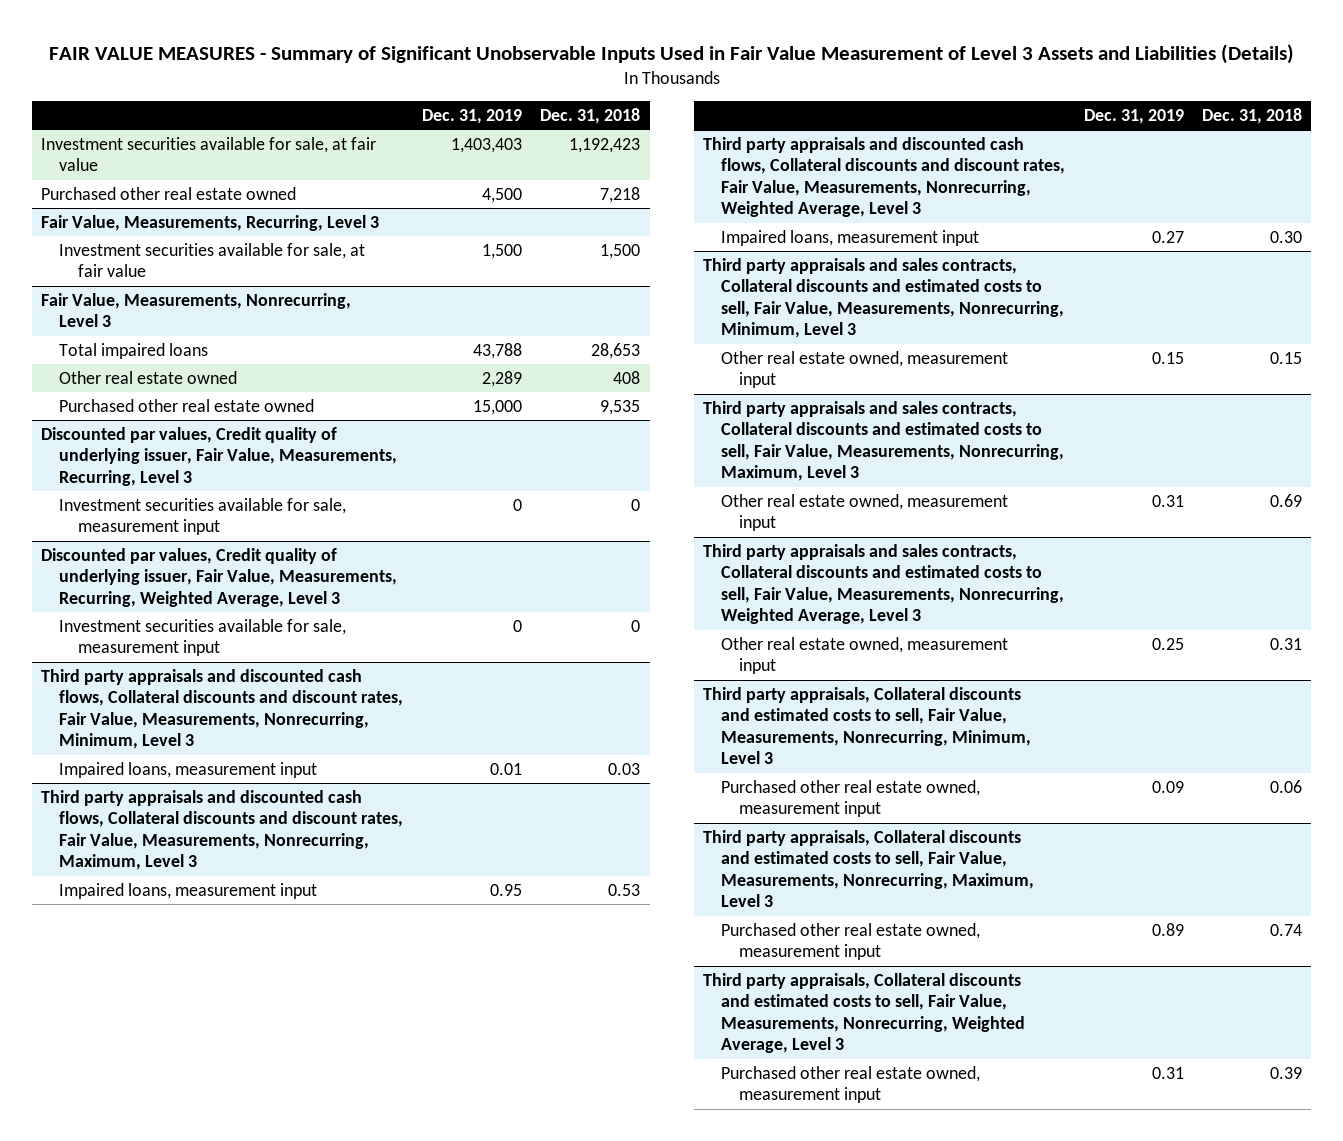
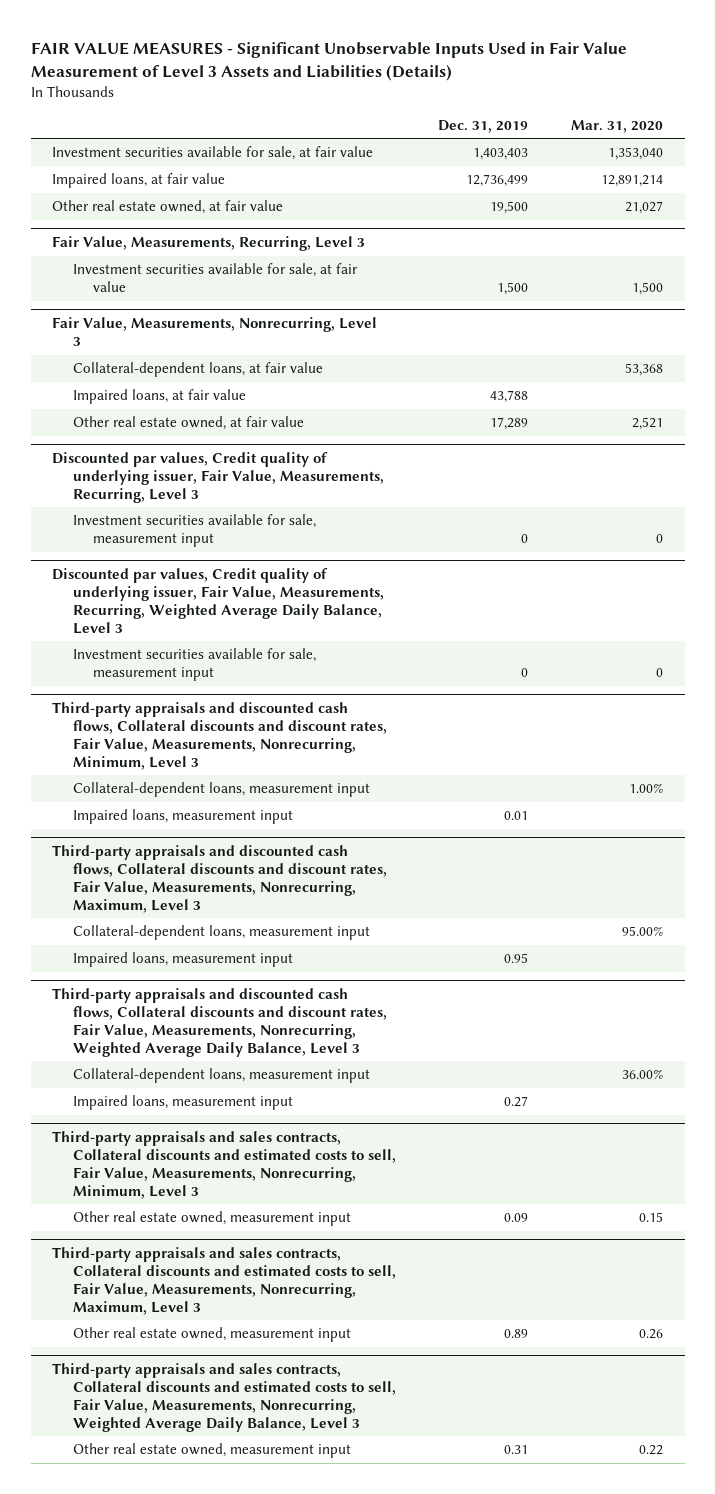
- FAIR VALUE MEASURES - Summary of Significant Unobservable Inputs Used in Fair Value Measurement of Level 3 Assets and Liabilities (Details)
+ FAIR VALUE MEASURES - Significant Unobservable Inputs Used in Fair Value Measurement of Level 3 Assets and Liabilities (Details)
- | Dec. 31, 2019 | Dec. 31, 2018
+ | Dec. 31, 2019 | Mar. 31, 2020
- Purchased other real estate owned | 4,500 | 7,218
+ Impaired loans, at fair value | 12,736,499 | 12,891,214
+ Other real estate owned, at fair value | 19,500 | 21,027
@ Fair Value, Measurements, Nonrecurring, Level 3
- Total impaired loans | 43,788 | 28,653
- Other real estate owned | 2,289 | 408
- Purchased other real estate owned | 15,000 | 9,535
+ Collateral-dependent loans, at fair value | | 53,368
+ Impaired loans, at fair value | 43,788 |
+ Other real estate owned, at fair value | 17,289 | 2,521
- Discounted par values, Credit quality of underlying issuer, Fair Value, Measurements, Recurring, Weighted Average, Level 3
+ Discounted par values, Credit quality of underlying issuer, Fair Value, Measurements, Recurring, Weighted Average Daily Balance, Level 3
- Third party appraisals and discounted cash flows, Collateral discounts and discount rates, Fair Value, Measurements, Nonrecurring, Minimum, Level 3
+ Third-party appraisals and discounted cash flows, Collateral discounts and discount rates, Fair Value, Measurements, Nonrecurring, Minimum, Level 3
+ Collateral-dependent loans, measurement input | | 1.00%
- Third party appraisals and discounted cash flows, Collateral discounts and discount rates, Fair Value, Measurements, Nonrecurring, Maximum, Level 3
+ Third-party appraisals and discounted cash flows, Collateral discounts and discount rates, Fair Value, Measurements, Nonrecurring, Maximum, Level 3
+ Collateral-dependent loans, measurement input | | 95.00%
- Third party appraisals and discounted cash flows, Collateral discounts and discount rates, Fair Value, Measurements, Nonrecurring, Weighted Average, Level 3
+ Third-party appraisals and discounted cash flows, Collateral discounts and discount rates, Fair Value, Measurements, Nonrecurring, Weighted Average Daily Balance, Level 3
+ Collateral-dependent loans, measurement input | | 36.00%
- Third party appraisals and sales contracts, Collateral discounts and estimated costs to sell, Fair Value, Measurements, Nonrecurring, Minimum, Level 3
- Other real estate owned, measurement input | 0.15 | 0.15
- Third party appraisals and sales contracts, Collateral discounts and estimated costs to sell, Fair Value, Measurements, Nonrecurring, Maximum, Level 3
+ Third-party appraisals and sales contracts, Collateral discounts and estimated costs to sell, Fair Value, Measurements, Nonrecurring, Minimum, Level 3
+ Other real estate owned, measurement input | 0.09 | 0.15
+ Third-party appraisals and sales contracts, Collateral discounts and estimated costs to sell, Fair Value, Measurements, Nonrecurring, Maximum, Level 3
+ Other real estate owned, measurement input | 0.89 | 0.26
+ Third-party appraisals and sales contracts, Collateral discounts and estimated costs to sell, Fair Value, Measurements, Nonrecurring, Weighted Average Daily Balance, Level 3
- Third party appraisals and sales contracts, Collateral discounts and estimated costs to sell, Fair Value, Measurements, Nonrecurring, Weighted Average, Level 3
- Other real estate owned, measurement input | 0.25 | 0.31
- Third party appraisals, Collateral discounts and estimated costs to sell, Fair Value, Measurements, Nonrecurring, Minimum, Level 3
- Purchased other real estate owned, measurement input | 0.09 | 0.06
- Third party appraisals, Collateral discounts and estimated costs to sell, Fair Value, Measurements, Nonrecurring, Maximum, Level 3
- Purchased other real estate owned, measurement input | 0.89 | 0.74
- Third party appraisals, Collateral discounts and estimated costs to sell, Fair Value, Measurements, Nonrecurring, Weighted Average, Level 3
- Purchased other real estate owned, measurement input | 0.31 | 0.39

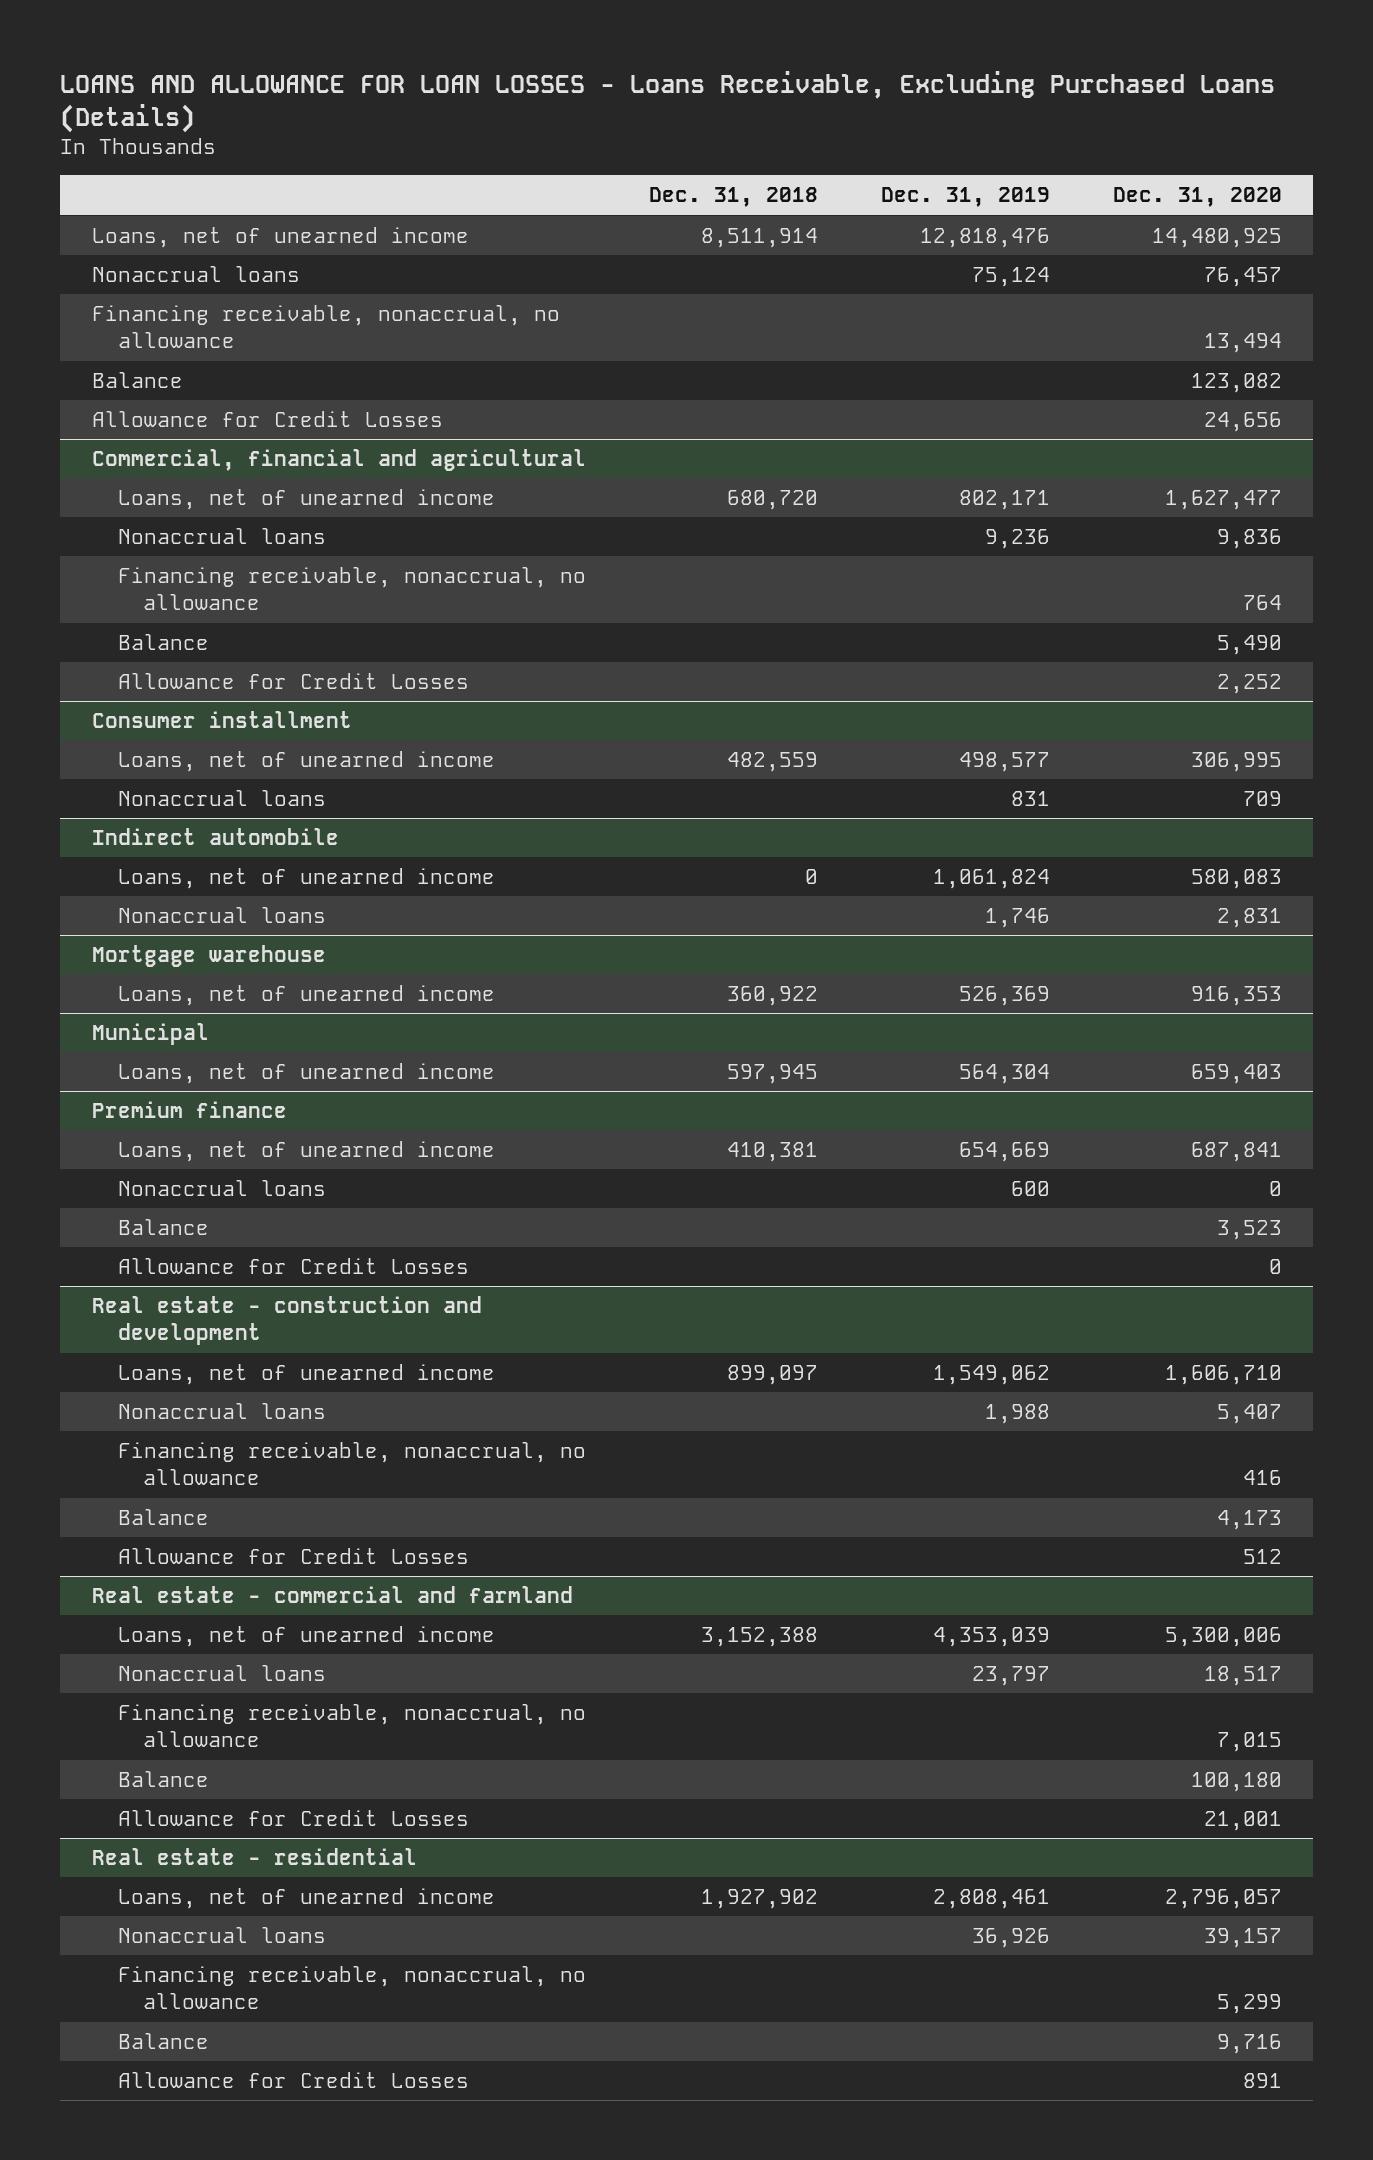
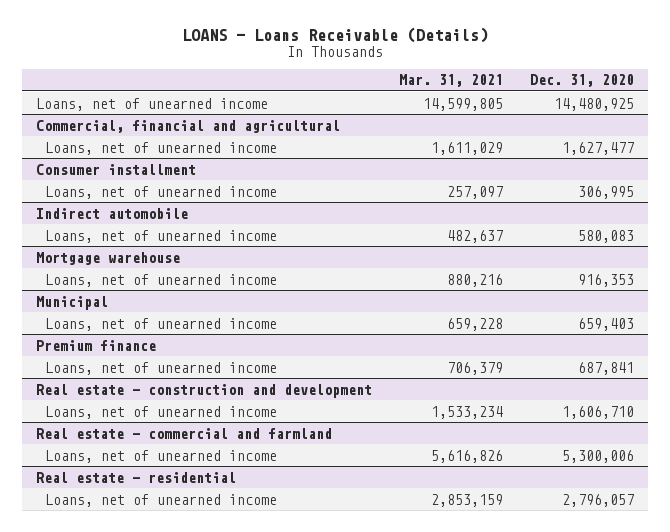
- LOANS AND ALLOWANCE FOR LOAN LOSSES - Loans Receivable, Excluding Purchased Loans (Details)
+ LOANS - Loans Receivable (Details)
- | Dec. 31, 2018 | Dec. 31, 2019 | Dec. 31, 2020
+ | Mar. 31, 2021 | Dec. 31, 2020
- Nonaccrual loans | | 75,124 | 76,457
- Financing receivable, nonaccrual, no allowance | | | 13,494
- Balance | | | 123,082
- Allowance for Credit Losses | | | 24,656
@ Commercial, financial and agricultural
- Nonaccrual loans | | 9,236 | 9,836
- Financing receivable, nonaccrual, no allowance | | | 764
- Balance | | | 5,490
- Allowance for Credit Losses | | | 2,252
@ Consumer installment
- Nonaccrual loans | | 831 | 709
@ Indirect automobile
- Nonaccrual loans | | 1,746 | 2,831
@ Premium finance
- Nonaccrual loans | | 600 | 0
- Balance | | | 3,523
- Allowance for Credit Losses | | | 0
@ Real estate - construction and development
- Nonaccrual loans | | 1,988 | 5,407
- Financing receivable, nonaccrual, no allowance | | | 416
- Balance | | | 4,173
- Allowance for Credit Losses | | | 512
@ Real estate - commercial and farmland
- Nonaccrual loans | | 23,797 | 18,517
- Financing receivable, nonaccrual, no allowance | | | 7,015
- Balance | | | 100,180
- Allowance for Credit Losses | | | 21,001
@ Real estate - residential
- Nonaccrual loans | | 36,926 | 39,157
- Financing receivable, nonaccrual, no allowance | | | 5,299
- Balance | | | 9,716
- Allowance for Credit Losses | | | 891

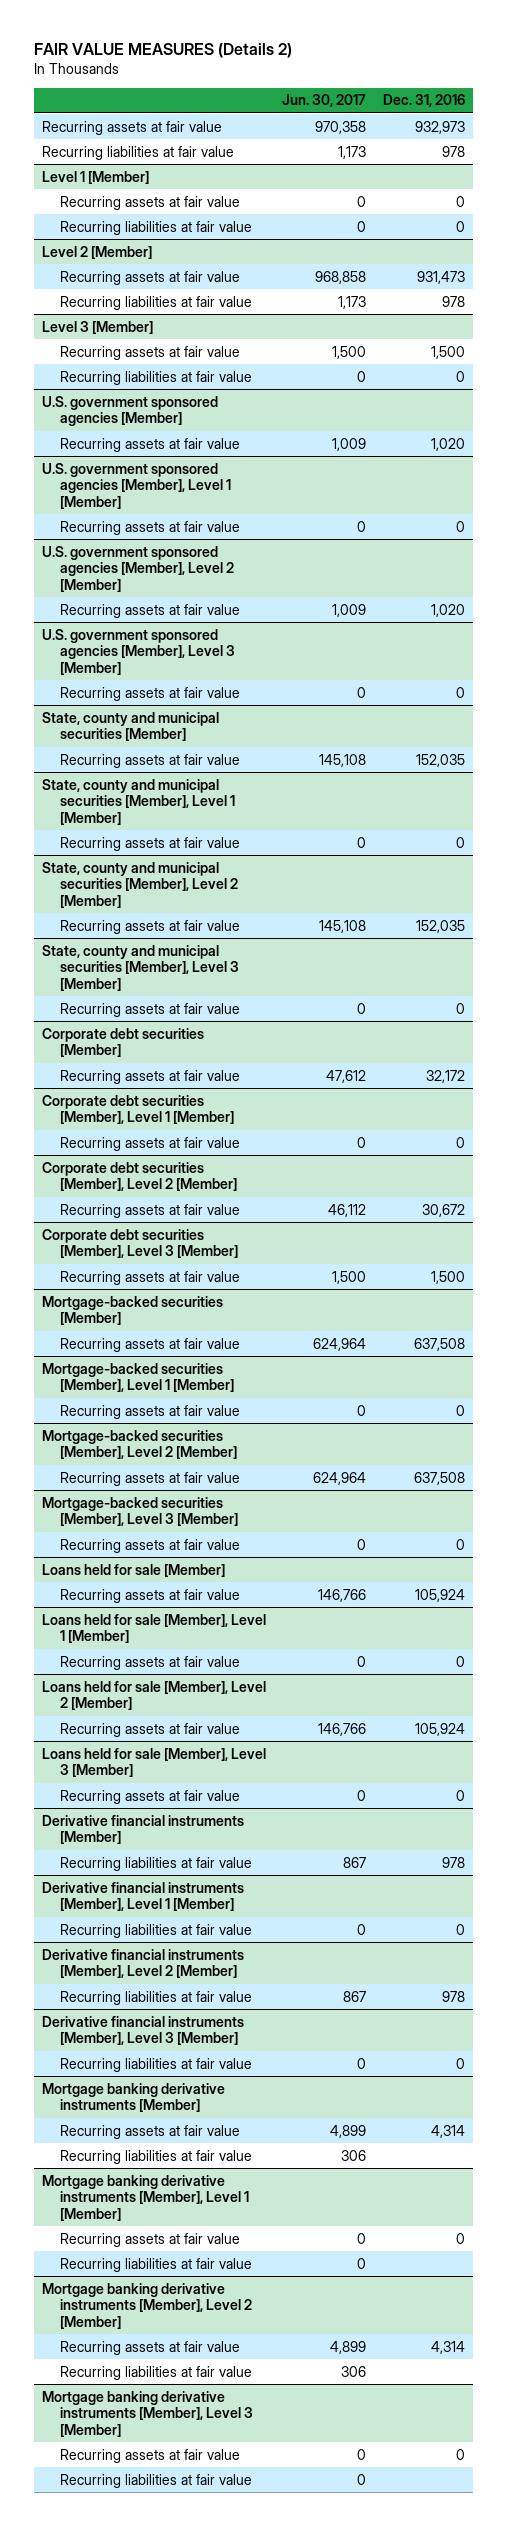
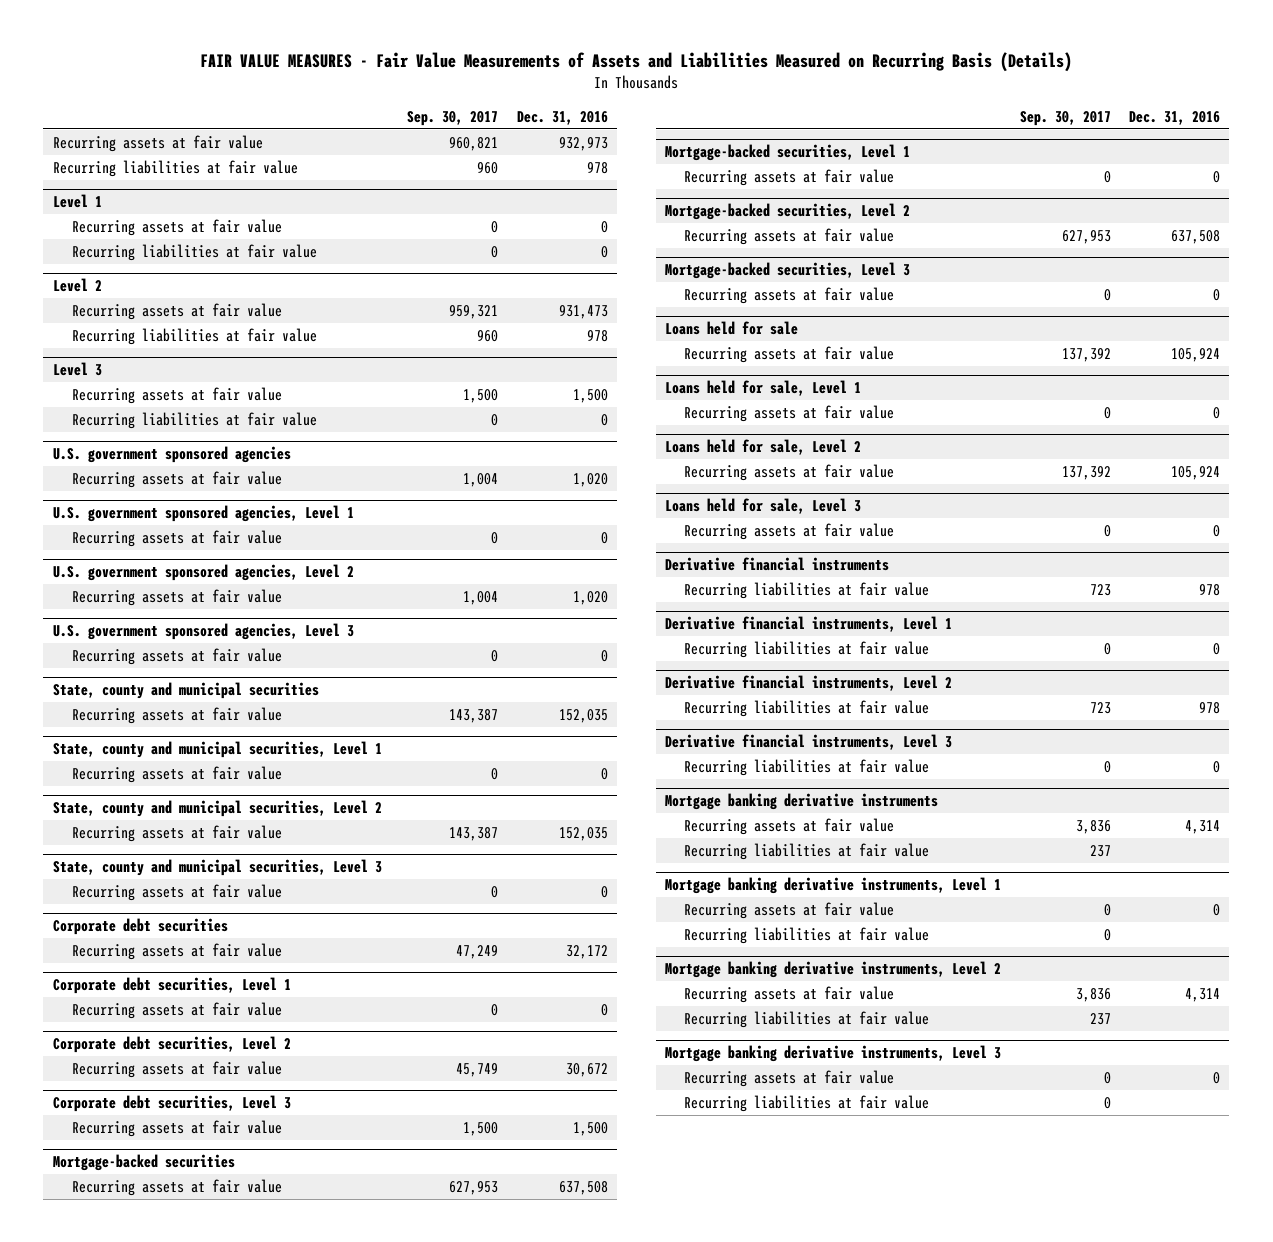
- FAIR VALUE MEASURES (Details 2)
+ FAIR VALUE MEASURES - Fair Value Measurements of Assets and Liabilities Measured on Recurring Basis (Details)
- | Jun. 30, 2017 | Dec. 31, 2016
+ | Sep. 30, 2017 | Dec. 31, 2016
- Level 1 [Member]
+ Level 1
- Level 2 [Member]
+ Level 2
- Level 3 [Member]
+ Level 3
- U.S. government sponsored agencies [Member]
+ U.S. government sponsored agencies
- U.S. government sponsored agencies [Member], Level 1 [Member]
+ U.S. government sponsored agencies, Level 1
- U.S. government sponsored agencies [Member], Level 2 [Member]
+ U.S. government sponsored agencies, Level 2
- U.S. government sponsored agencies [Member], Level 3 [Member]
+ U.S. government sponsored agencies, Level 3
- State, county and municipal securities [Member]
+ State, county and municipal securities
- State, county and municipal securities [Member], Level 1 [Member]
+ State, county and municipal securities, Level 1
- State, county and municipal securities [Member], Level 2 [Member]
+ State, county and municipal securities, Level 2
- State, county and municipal securities [Member], Level 3 [Member]
+ State, county and municipal securities, Level 3
- Corporate debt securities [Member]
+ Corporate debt securities
- Corporate debt securities [Member], Level 1 [Member]
+ Corporate debt securities, Level 1
- Corporate debt securities [Member], Level 2 [Member]
+ Corporate debt securities, Level 2
- Corporate debt securities [Member], Level 3 [Member]
+ Corporate debt securities, Level 3
- Mortgage-backed securities [Member]
+ Mortgage-backed securities
- Mortgage-backed securities [Member], Level 1 [Member]
+ Mortgage-backed securities, Level 1
- Mortgage-backed securities [Member], Level 2 [Member]
+ Mortgage-backed securities, Level 2
- Mortgage-backed securities [Member], Level 3 [Member]
+ Mortgage-backed securities, Level 3
- Loans held for sale [Member]
+ Loans held for sale
- Loans held for sale [Member], Level 1 [Member]
+ Loans held for sale, Level 1
- Loans held for sale [Member], Level 2 [Member]
+ Loans held for sale, Level 2
- Loans held for sale [Member], Level 3 [Member]
+ Loans held for sale, Level 3
- Derivative financial instruments [Member]
+ Derivative financial instruments
- Derivative financial instruments [Member], Level 1 [Member]
+ Derivative financial instruments, Level 1
- Derivative financial instruments [Member], Level 2 [Member]
+ Derivative financial instruments, Level 2
- Derivative financial instruments [Member], Level 3 [Member]
+ Derivative financial instruments, Level 3
- Mortgage banking derivative instruments [Member]
+ Mortgage banking derivative instruments
- Mortgage banking derivative instruments [Member], Level 1 [Member]
+ Mortgage banking derivative instruments, Level 1
- Mortgage banking derivative instruments [Member], Level 2 [Member]
+ Mortgage banking derivative instruments, Level 2
- Mortgage banking derivative instruments [Member], Level 3 [Member]
+ Mortgage banking derivative instruments, Level 3

